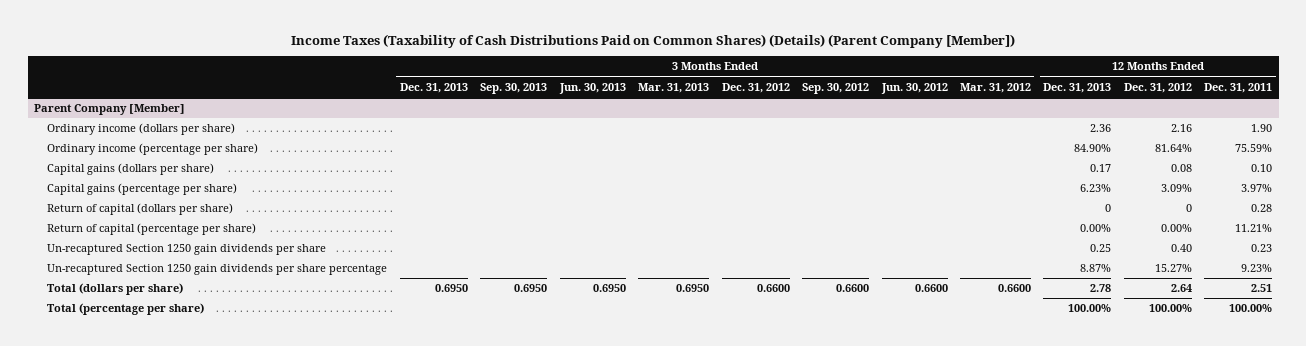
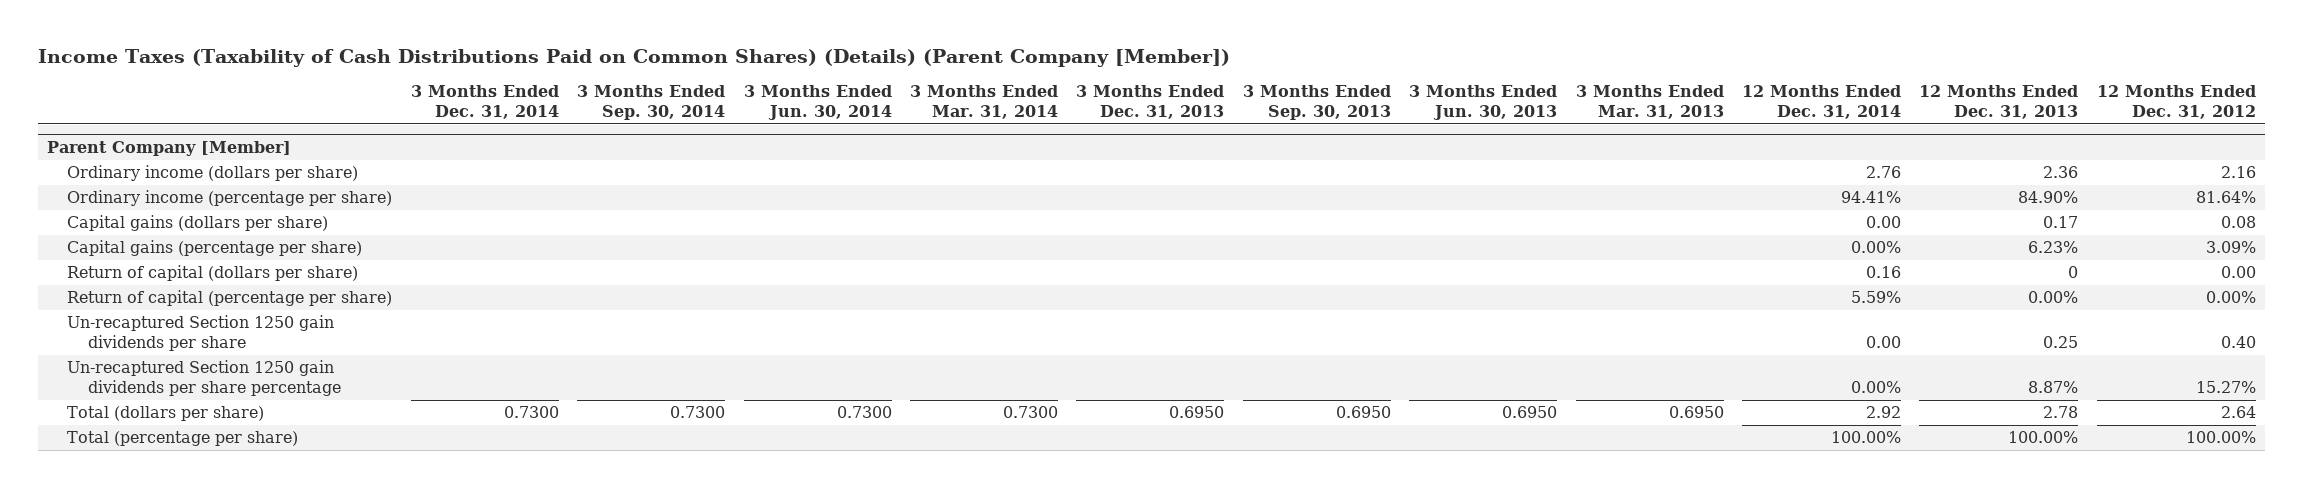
- | 3 Months Ended Dec. 31, 2013 | 3 Months Ended Sep. 30, 2013 | 3 Months Ended Jun. 30, 2013 | 3 Months Ended Mar. 31, 2013 | 3 Months Ended Dec. 31, 2012 | 3 Months Ended Sep. 30, 2012 | 3 Months Ended Jun. 30, 2012 | 3 Months Ended Mar. 31, 2012 | 12 Months Ended Dec. 31, 2013 | 12 Months Ended Dec. 31, 2012 | 12 Months Ended Dec. 31, 2011
+ | 3 Months Ended Dec. 31, 2014 | 3 Months Ended Sep. 30, 2014 | 3 Months Ended Jun. 30, 2014 | 3 Months Ended Mar. 31, 2014 | 3 Months Ended Dec. 31, 2013 | 3 Months Ended Sep. 30, 2013 | 3 Months Ended Jun. 30, 2013 | 3 Months Ended Mar. 31, 2013 | 12 Months Ended Dec. 31, 2014 | 12 Months Ended Dec. 31, 2013 | 12 Months Ended Dec. 31, 2012
@ Parent Company [Member]
- Return of capital (dollars per share) | | | | | | | | | 0 | 0 | 0.28
+ Return of capital (dollars per share) | | | | | | | | | 0.16 | 0 | 0.00

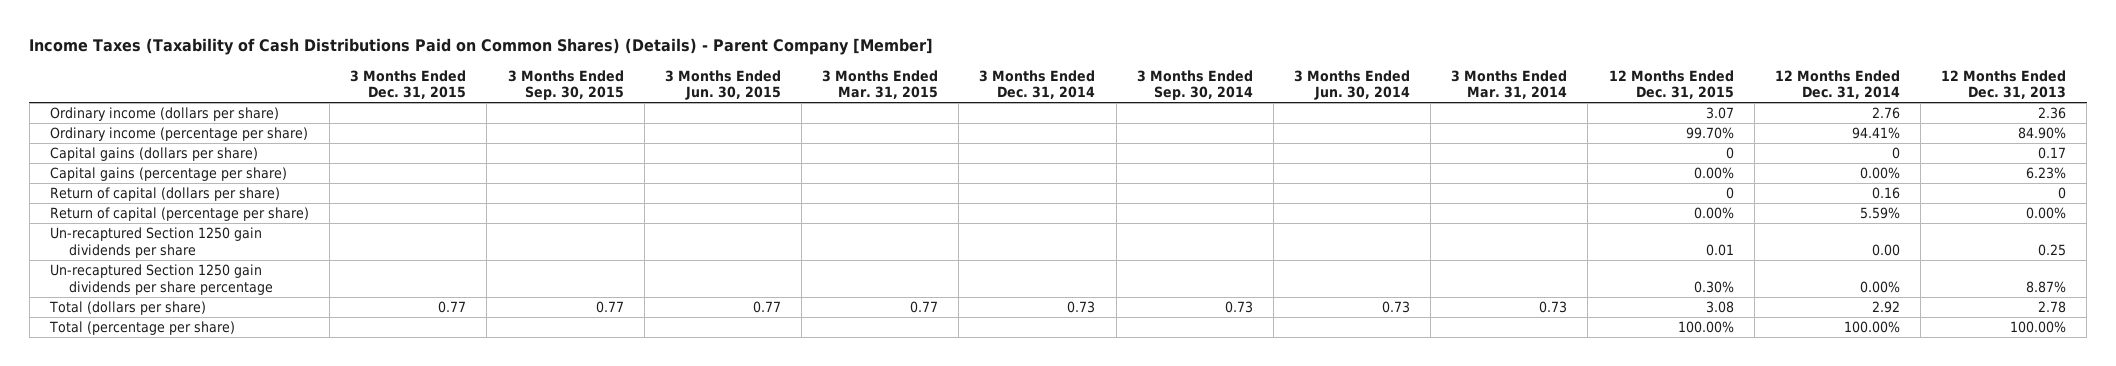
- Income Taxes (Taxability of Cash Distributions Paid on Common Shares) (Details) (Parent Company [Member])
+ Income Taxes (Taxability of Cash Distributions Paid on Common Shares) (Details) - Parent Company [Member]
- | 3 Months Ended Dec. 31, 2014 | 3 Months Ended Sep. 30, 2014 | 3 Months Ended Jun. 30, 2014 | 3 Months Ended Mar. 31, 2014 | 3 Months Ended Dec. 31, 2013 | 3 Months Ended Sep. 30, 2013 | 3 Months Ended Jun. 30, 2013 | 3 Months Ended Mar. 31, 2013 | 12 Months Ended Dec. 31, 2014 | 12 Months Ended Dec. 31, 2013 | 12 Months Ended Dec. 31, 2012
+ | 3 Months Ended Dec. 31, 2015 | 3 Months Ended Sep. 30, 2015 | 3 Months Ended Jun. 30, 2015 | 3 Months Ended Mar. 31, 2015 | 3 Months Ended Dec. 31, 2014 | 3 Months Ended Sep. 30, 2014 | 3 Months Ended Jun. 30, 2014 | 3 Months Ended Mar. 31, 2014 | 12 Months Ended Dec. 31, 2015 | 12 Months Ended Dec. 31, 2014 | 12 Months Ended Dec. 31, 2013
- Parent Company [Member]
- Capital gains (dollars per share) | | | | | | | | | 0.00 | 0.17 | 0.08
+ Capital gains (dollars per share) | | | | | | | | | 0 | 0 | 0.17
- Total (dollars per share) | 0.7300 | 0.7300 | 0.7300 | 0.7300 | 0.6950 | 0.6950 | 0.6950 | 0.6950 | 2.92 | 2.78 | 2.64
+ Total (dollars per share) | 0.77 | 0.77 | 0.77 | 0.77 | 0.73 | 0.73 | 0.73 | 0.73 | 3.08 | 2.92 | 2.78

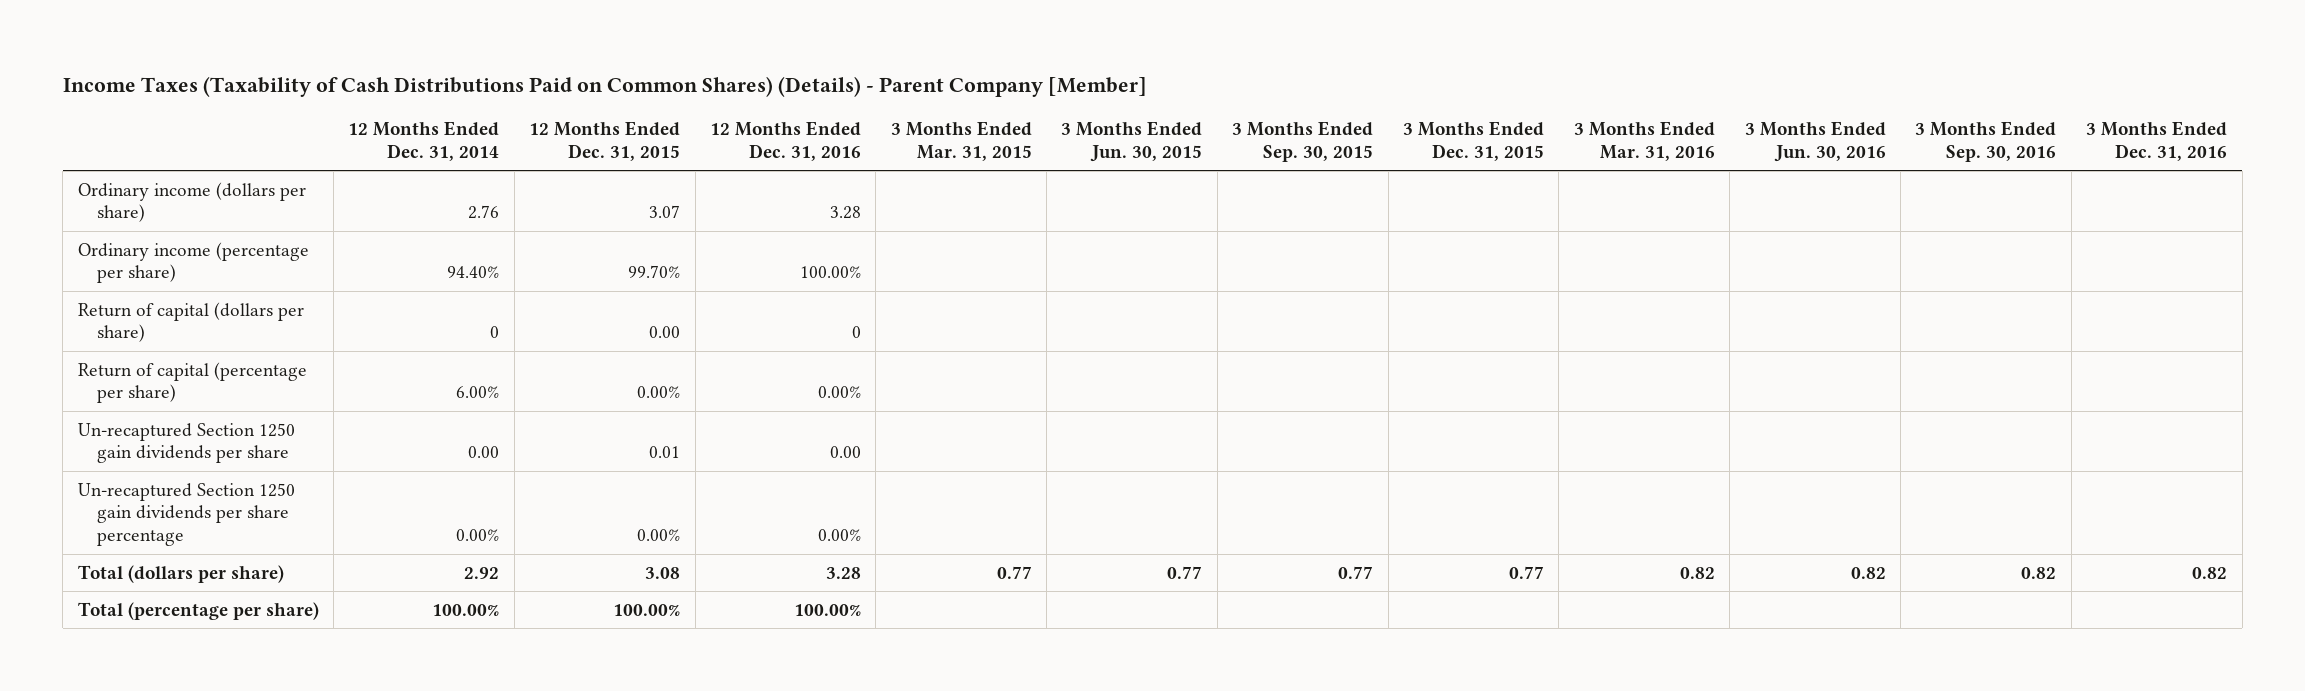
- | 3 Months Ended Dec. 31, 2015 | 3 Months Ended Sep. 30, 2015 | 3 Months Ended Jun. 30, 2015 | 3 Months Ended Mar. 31, 2015 | 3 Months Ended Dec. 31, 2014 | 3 Months Ended Sep. 30, 2014 | 3 Months Ended Jun. 30, 2014 | 3 Months Ended Mar. 31, 2014 | 12 Months Ended Dec. 31, 2015 | 12 Months Ended Dec. 31, 2014 | 12 Months Ended Dec. 31, 2013
+ | 12 Months Ended Dec. 31, 2014 | 12 Months Ended Dec. 31, 2015 | 12 Months Ended Dec. 31, 2016 | 3 Months Ended Mar. 31, 2015 | 3 Months Ended Jun. 30, 2015 | 3 Months Ended Sep. 30, 2015 | 3 Months Ended Dec. 31, 2015 | 3 Months Ended Mar. 31, 2016 | 3 Months Ended Jun. 30, 2016 | 3 Months Ended Sep. 30, 2016 | 3 Months Ended Dec. 31, 2016
- Ordinary income (percentage per share) | | | | | | | | | 99.70% | 94.41% | 84.90%
- Capital gains (dollars per share) | | | | | | | | | 0 | 0 | 0.17
- Capital gains (percentage per share) | | | | | | | | | 0.00% | 0.00% | 6.23%
- Return of capital (dollars per share) | | | | | | | | | 0 | 0.16 | 0
- Return of capital (percentage per share) | | | | | | | | | 0.00% | 5.59% | 0.00%
+ Ordinary income (percentage per share) | 94.40% | 99.70% | 100.00% | | | | | | | |
+ Return of capital (dollars per share) | 0 | 0.00 | 0 | | | | | | | |
+ Return of capital (percentage per share) | 6.00% | 0.00% | 0.00% | | | | | | | |
- Un-recaptured Section 1250 gain dividends per share percentage | | | | | | | | | 0.30% | 0.00% | 8.87%
+ Un-recaptured Section 1250 gain dividends per share percentage | 0.00% | 0.00% | 0.00% | | | | | | | |

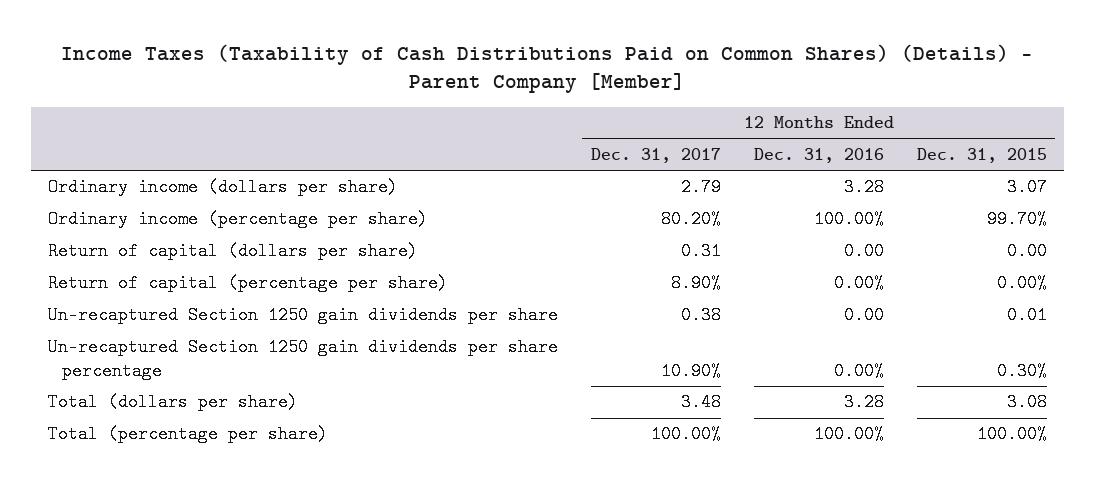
- | 12 Months Ended Dec. 31, 2014 | 12 Months Ended Dec. 31, 2015 | 12 Months Ended Dec. 31, 2016 | 3 Months Ended Mar. 31, 2015 | 3 Months Ended Jun. 30, 2015 | 3 Months Ended Sep. 30, 2015 | 3 Months Ended Dec. 31, 2015 | 3 Months Ended Mar. 31, 2016 | 3 Months Ended Jun. 30, 2016 | 3 Months Ended Sep. 30, 2016 | 3 Months Ended Dec. 31, 2016
+ | 12 Months Ended Dec. 31, 2017 | 12 Months Ended Dec. 31, 2016 | 12 Months Ended Dec. 31, 2015
- Return of capital (dollars per share) | 0 | 0.00 | 0 | | | | | | | |
+ Return of capital (dollars per share) | 0.31 | 0.00 | 0.00
- Un-recaptured Section 1250 gain dividends per share percentage | 0.00% | 0.00% | 0.00% | | | | | | | |
+ Un-recaptured Section 1250 gain dividends per share percentage | 10.90% | 0.00% | 0.30%

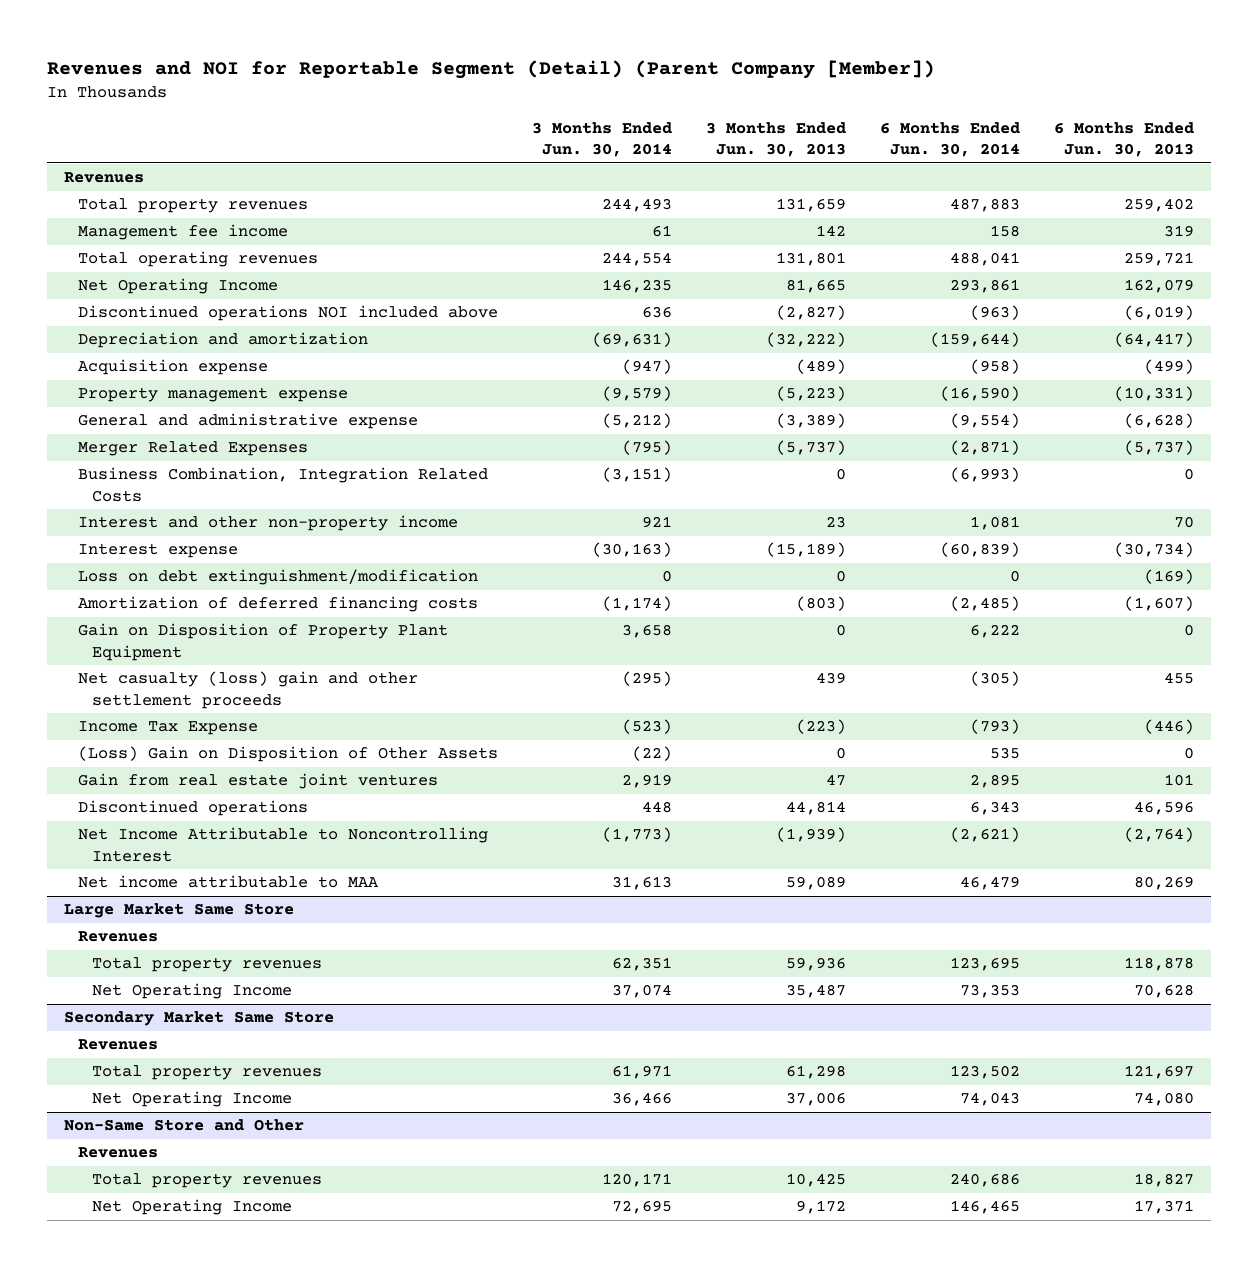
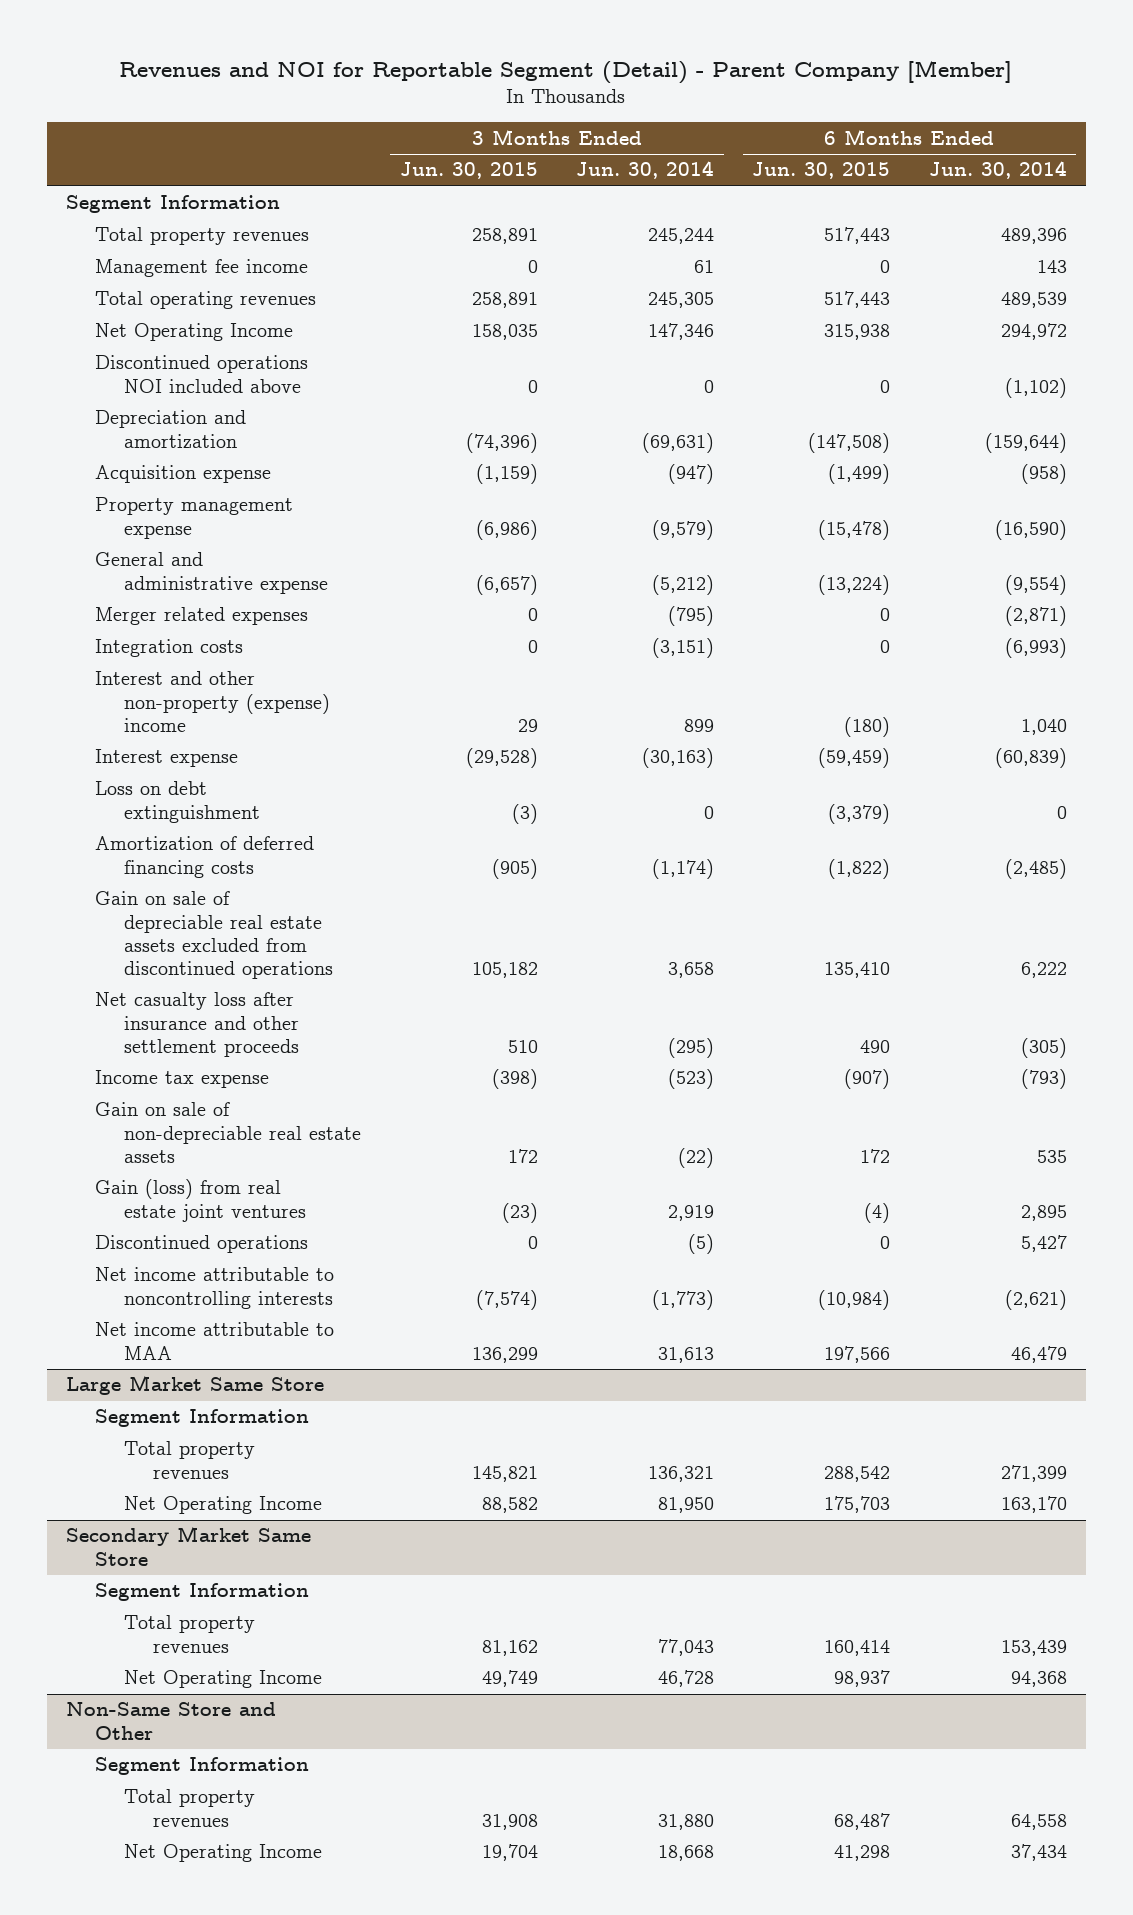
- Revenues and NOI for Reportable Segment (Detail) (Parent Company [Member])
+ Revenues and NOI for Reportable Segment (Detail) - Parent Company [Member]
- | 3 Months Ended Jun. 30, 2014 | 3 Months Ended Jun. 30, 2013 | 6 Months Ended Jun. 30, 2014 | 6 Months Ended Jun. 30, 2013
+ | 3 Months Ended Jun. 30, 2015 | 3 Months Ended Jun. 30, 2014 | 6 Months Ended Jun. 30, 2015 | 6 Months Ended Jun. 30, 2014
- Revenues
- Total property revenues | 244,493 | 131,659 | 487,883 | 259,402
- Management fee income | 61 | 142 | 158 | 319
- Total operating revenues | 244,554 | 131,801 | 488,041 | 259,721
- Net Operating Income | 146,235 | 81,665 | 293,861 | 162,079
- Discontinued operations NOI included above | 636 | (2,827) | (963) | (6,019)
+ Segment Information
+ Total property revenues | 258,891 | 245,244 | 517,443 | 489,396
+ Management fee income | 0 | 61 | 0 | 143
+ Total operating revenues | 258,891 | 245,305 | 517,443 | 489,539
+ Net Operating Income | 158,035 | 147,346 | 315,938 | 294,972
+ Discontinued operations NOI included above | 0 | 0 | 0 | (1,102)
- Merger Related Expenses | (795) | (5,737) | (2,871) | (5,737)
- Business Combination, Integration Related Costs | (3,151) | 0 | (6,993) | 0
- Interest and other non-property income | 921 | 23 | 1,081 | 70
+ Merger related expenses | 0 | (795) | 0 | (2,871)
+ Integration costs | 0 | (3,151) | 0 | (6,993)
+ Interest and other non-property (expense) income | 29 | 899 | (180) | 1,040
- Loss on debt extinguishment/modification | 0 | 0 | 0 | (169)
+ Loss on debt extinguishment | (3) | 0 | (3,379) | 0
- Gain on Disposition of Property Plant Equipment | 3,658 | 0 | 6,222 | 0
- Net casualty (loss) gain and other settlement proceeds | (295) | 439 | (305) | 455
- Income Tax Expense | (523) | (223) | (793) | (446)
- (Loss) Gain on Disposition of Other Assets | (22) | 0 | 535 | 0
- Gain from real estate joint ventures | 2,919 | 47 | 2,895 | 101
- Discontinued operations | 448 | 44,814 | 6,343 | 46,596
- Net Income Attributable to Noncontrolling Interest | (1,773) | (1,939) | (2,621) | (2,764)
+ Gain on sale of depreciable real estate assets excluded from discontinued operations | 105,182 | 3,658 | 135,410 | 6,222
+ Net casualty loss after insurance and other settlement proceeds | 510 | (295) | 490 | (305)
+ Income tax expense | (398) | (523) | (907) | (793)
+ Gain on sale of non-depreciable real estate assets | 172 | (22) | 172 | 535
+ Gain (loss) from real estate joint ventures | (23) | 2,919 | (4) | 2,895
+ Discontinued operations | 0 | (5) | 0 | 5,427
+ Net income attributable to noncontrolling interests | (7,574) | (1,773) | (10,984) | (2,621)
@ Large Market Same Store
- Revenues
- Total property revenues | 62,351 | 59,936 | 123,695 | 118,878
- Net Operating Income | 37,074 | 35,487 | 73,353 | 70,628
+ Segment Information
+ Total property revenues | 145,821 | 136,321 | 288,542 | 271,399
+ Net Operating Income | 88,582 | 81,950 | 175,703 | 163,170
@ Secondary Market Same Store
- Revenues
- Total property revenues | 61,971 | 61,298 | 123,502 | 121,697
- Net Operating Income | 36,466 | 37,006 | 74,043 | 74,080
+ Segment Information
+ Total property revenues | 81,162 | 77,043 | 160,414 | 153,439
+ Net Operating Income | 49,749 | 46,728 | 98,937 | 94,368
@ Non-Same Store and Other
- Revenues
- Total property revenues | 120,171 | 10,425 | 240,686 | 18,827
- Net Operating Income | 72,695 | 9,172 | 146,465 | 17,371
+ Segment Information
+ Total property revenues | 31,908 | 31,880 | 68,487 | 64,558
+ Net Operating Income | 19,704 | 18,668 | 41,298 | 37,434

